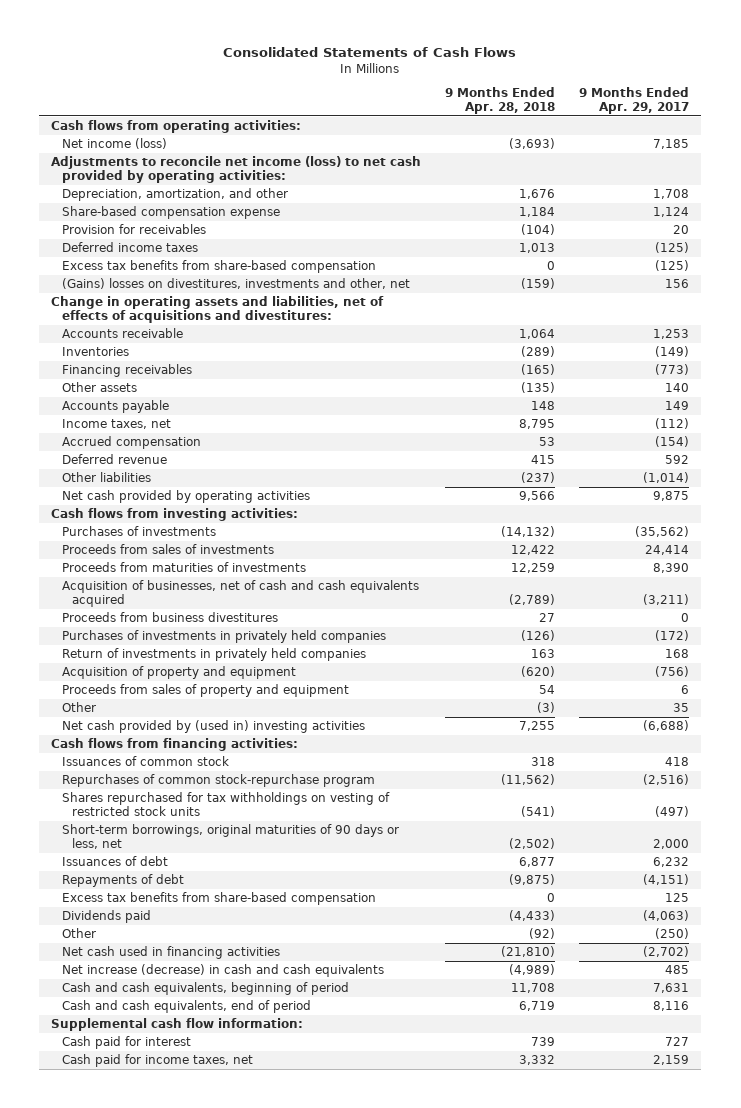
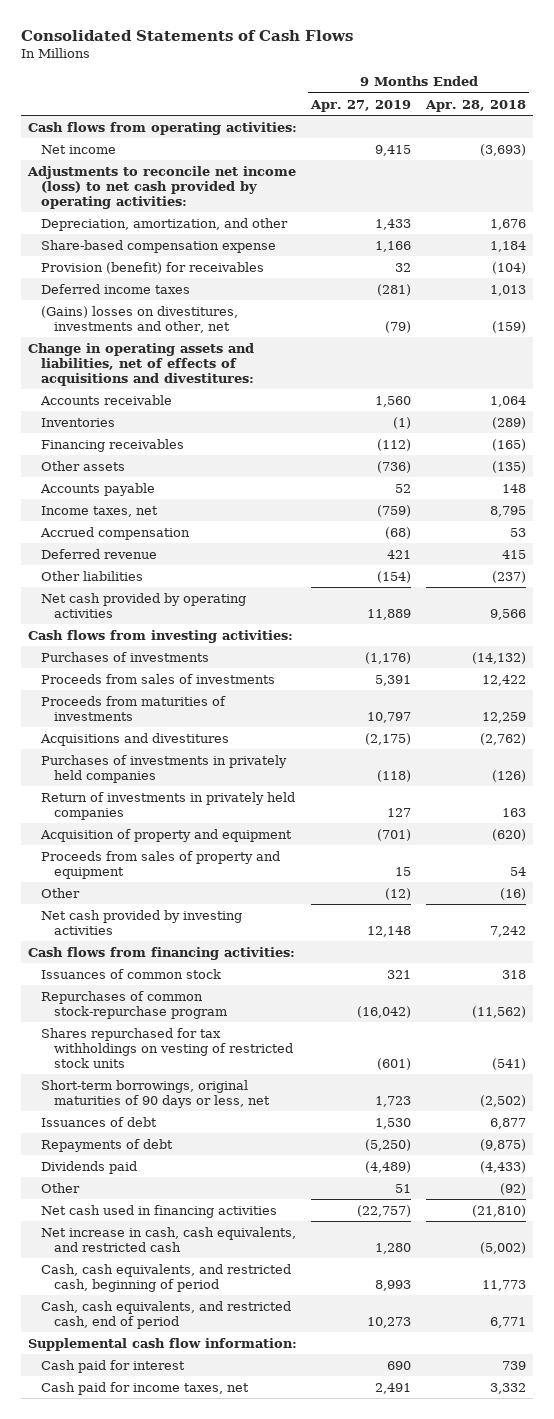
- | 9 Months Ended Apr. 28, 2018 | 9 Months Ended Apr. 29, 2017
+ | 9 Months Ended Apr. 27, 2019 | 9 Months Ended Apr. 28, 2018
- Net income (loss) | (3,693) | 7,185
+ Net income | 9,415 | (3,693)
- Provision for receivables | (104) | 20
+ Provision (benefit) for receivables | 32 | (104)
- Excess tax benefits from share-based compensation | 0 | (125)
- Acquisition of businesses, net of cash and cash equivalents acquired | (2,789) | (3,211)
- Proceeds from business divestitures | 27 | 0
+ Acquisitions and divestitures | (2,175) | (2,762)
- Other | (3) | 35
- Net cash provided by (used in) investing activities | 7,255 | (6,688)
+ Other | (12) | (16)
+ Net cash provided by investing activities | 12,148 | 7,242
- Excess tax benefits from share-based compensation | 0 | 125
- Net increase (decrease) in cash and cash equivalents | (4,989) | 485
- Cash and cash equivalents, beginning of period | 11,708 | 7,631
- Cash and cash equivalents, end of period | 6,719 | 8,116
+ Net increase in cash, cash equivalents, and restricted cash | 1,280 | (5,002)
+ Cash, cash equivalents, and restricted cash, beginning of period | 8,993 | 11,773
+ Cash, cash equivalents, and restricted cash, end of period | 10,273 | 6,771

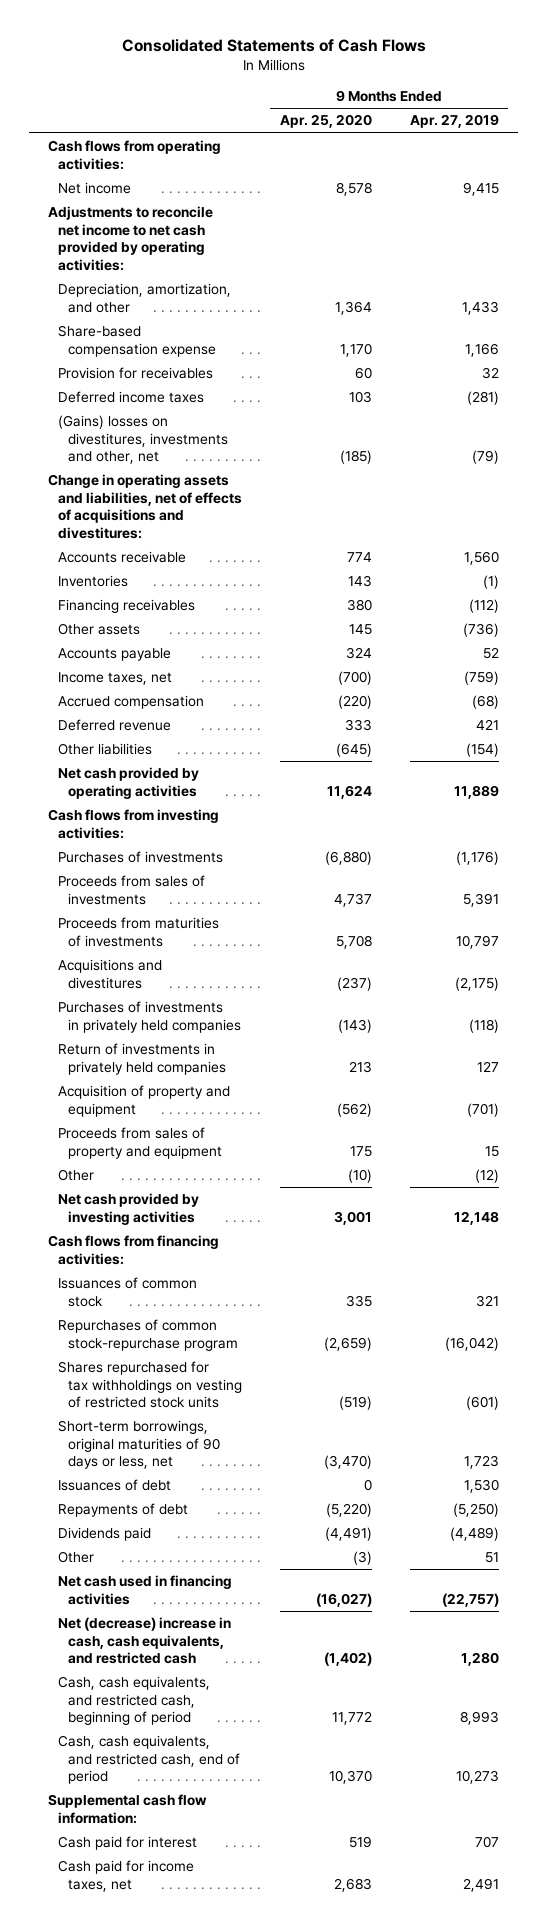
- | 9 Months Ended Apr. 27, 2019 | 9 Months Ended Apr. 28, 2018
+ | 9 Months Ended Apr. 25, 2020 | 9 Months Ended Apr. 27, 2019
- Adjustments to reconcile net income (loss) to net cash provided by operating activities:
+ Adjustments to reconcile net income to net cash provided by operating activities:
- Provision (benefit) for receivables | 32 | (104)
+ Provision for receivables | 60 | 32
- Net increase in cash, cash equivalents, and restricted cash | 1,280 | (5,002)
+ Net (decrease) increase in cash, cash equivalents, and restricted cash | (1,402) | 1,280
- Cash paid for interest | 690 | 739
+ Cash paid for interest | 519 | 707

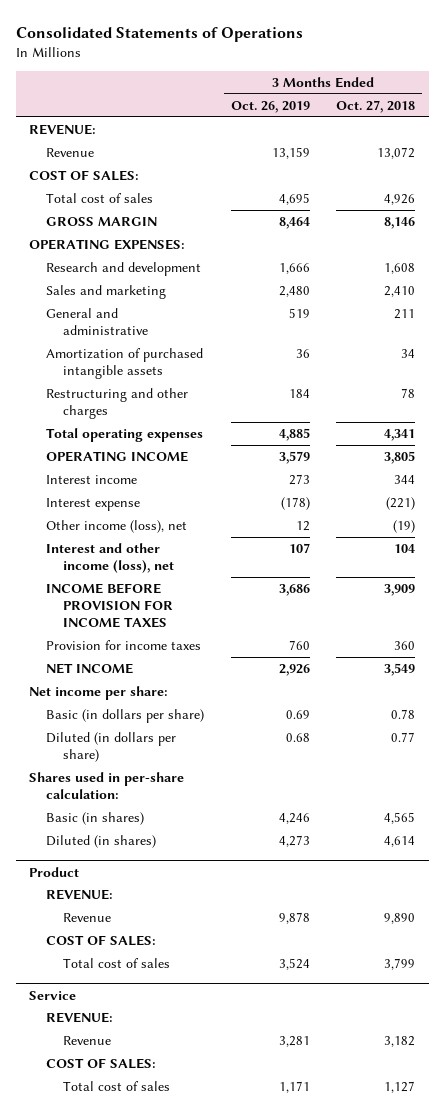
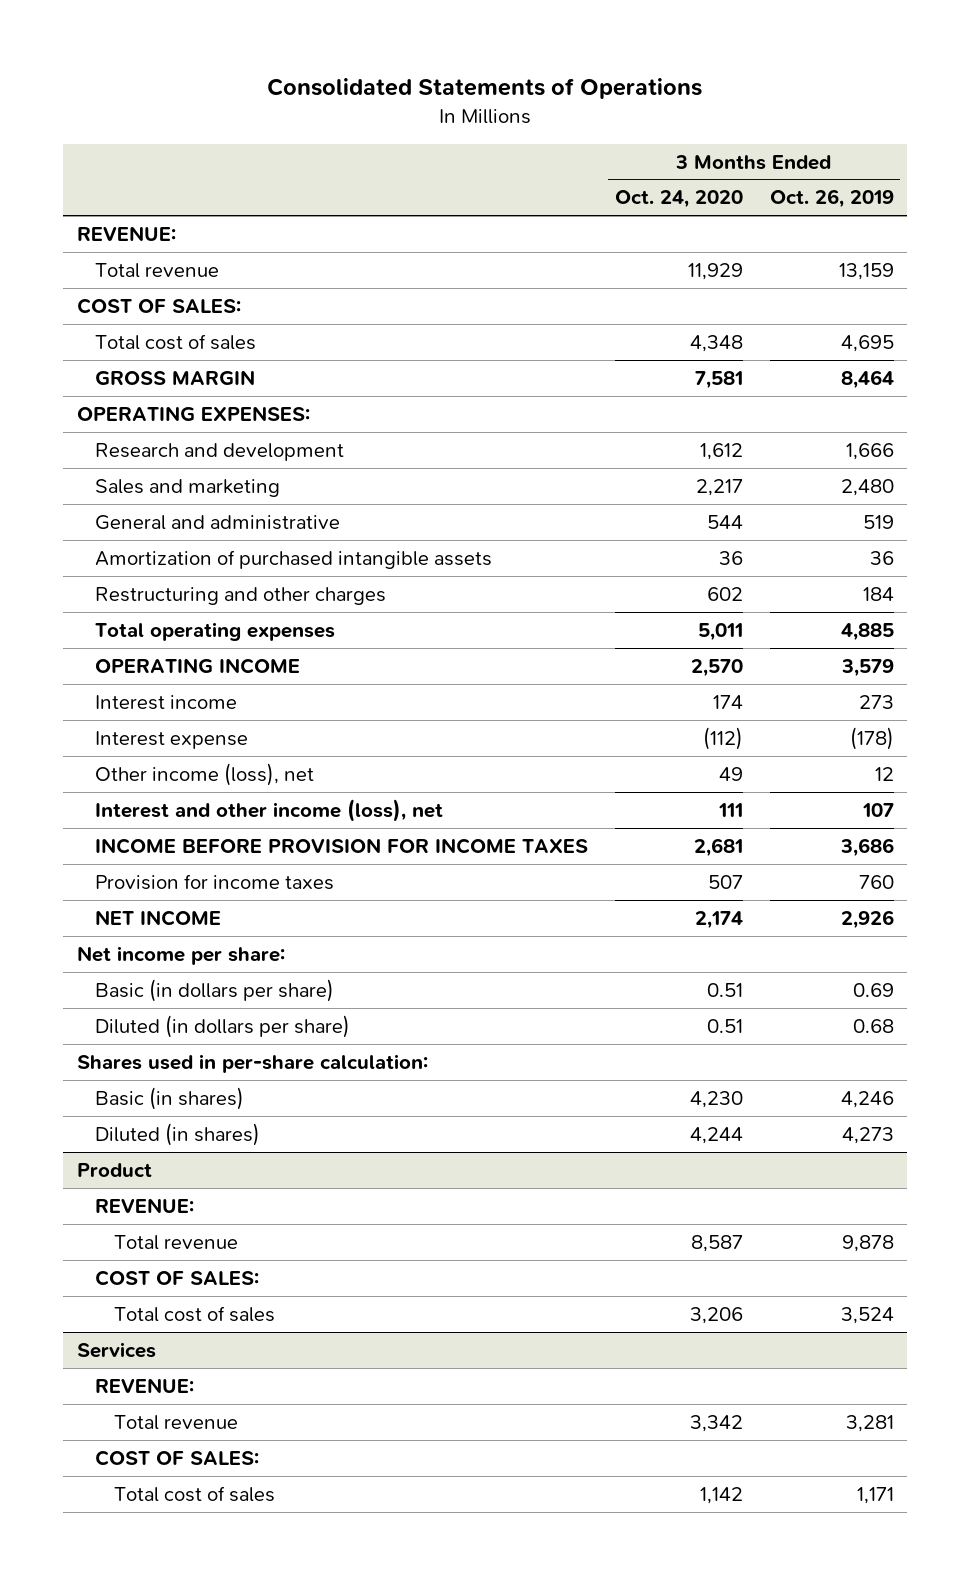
- | 3 Months Ended Oct. 26, 2019 | 3 Months Ended Oct. 27, 2018
+ | 3 Months Ended Oct. 24, 2020 | 3 Months Ended Oct. 26, 2019
- Revenue | 13,159 | 13,072
+ Total revenue | 11,929 | 13,159
@ Product
- Revenue | 9,878 | 9,890
+ Total revenue | 8,587 | 9,878
- Service
+ Services
- Revenue | 3,281 | 3,182
+ Total revenue | 3,342 | 3,281

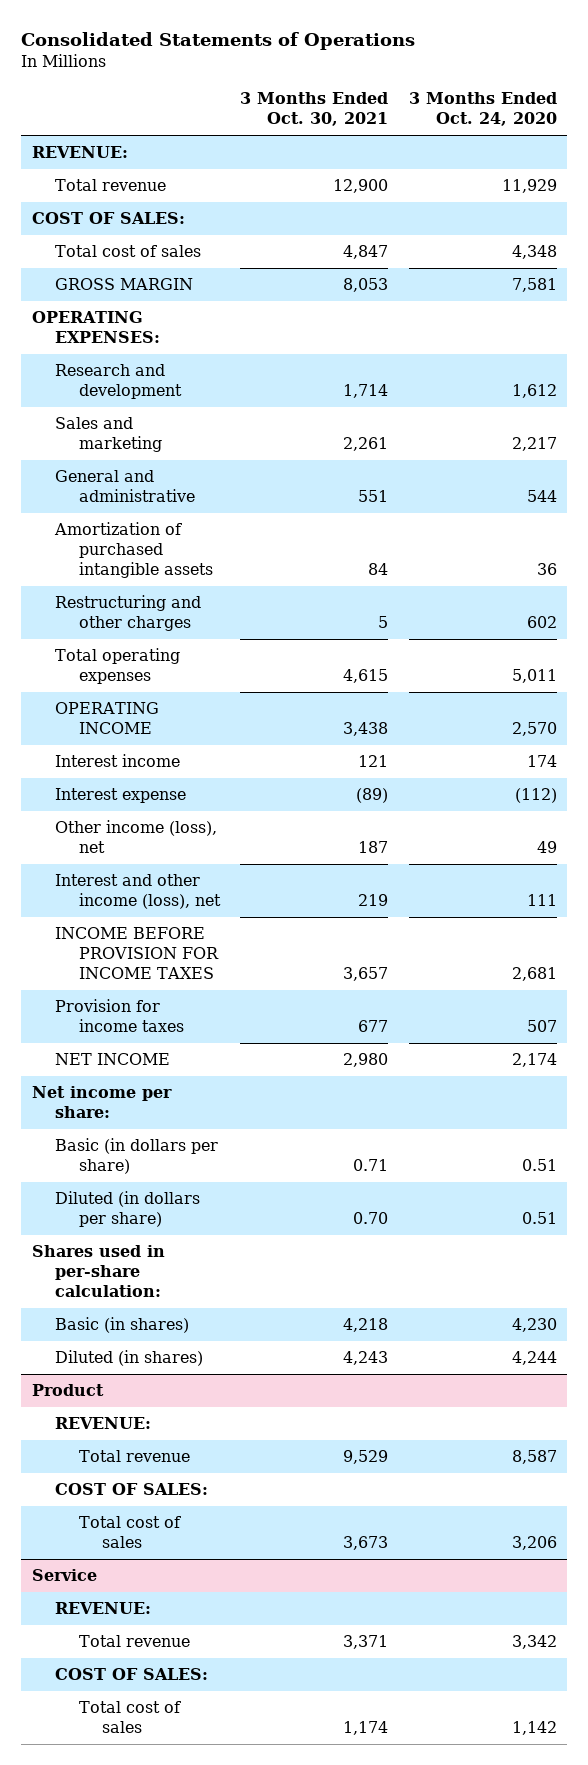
- | 3 Months Ended Oct. 24, 2020 | 3 Months Ended Oct. 26, 2019
+ | 3 Months Ended Oct. 30, 2021 | 3 Months Ended Oct. 24, 2020
- Services
+ Service

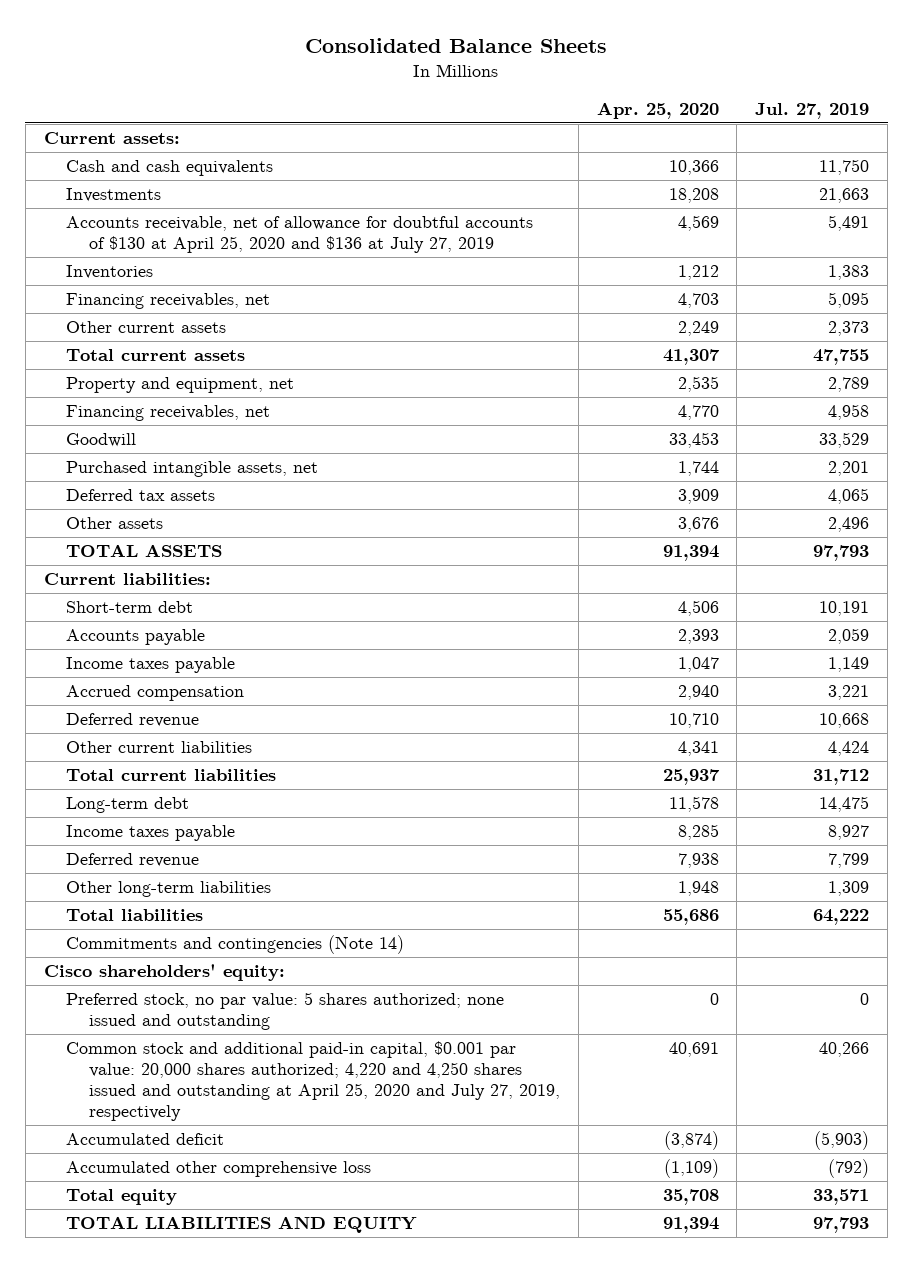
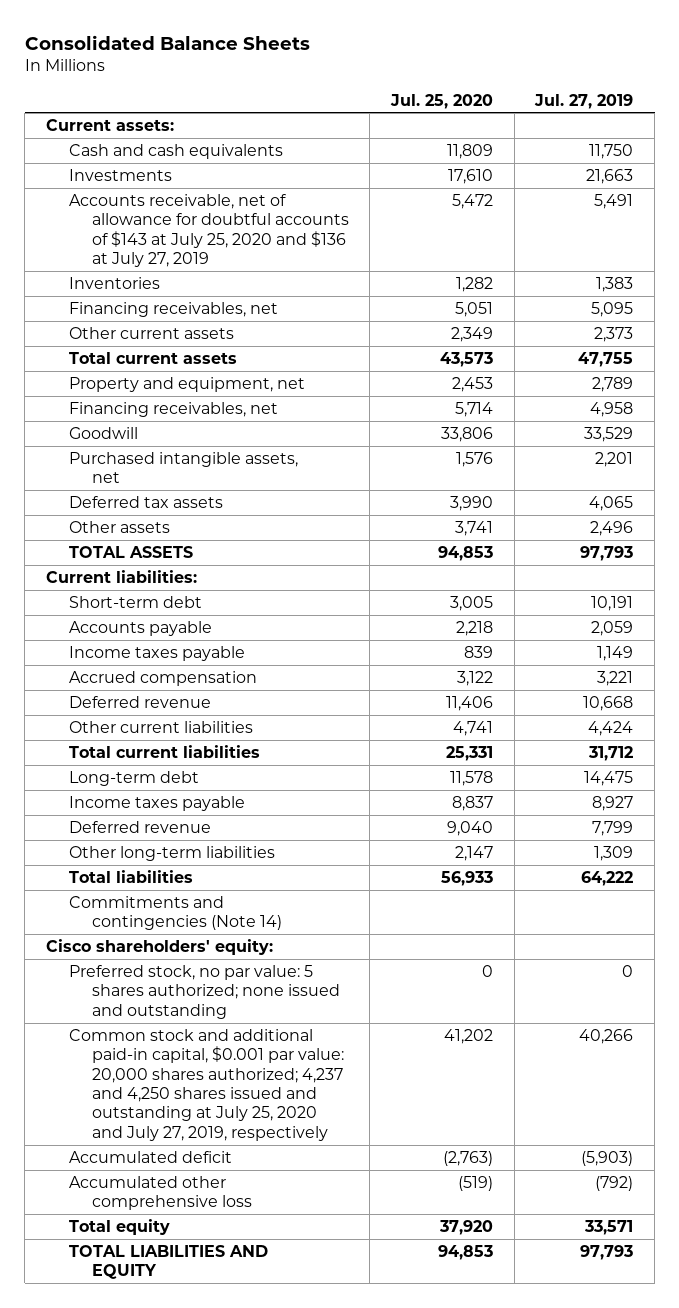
- | Apr. 25, 2020 | Jul. 27, 2019
+ | Jul. 25, 2020 | Jul. 27, 2019
- Accounts receivable, net of allowance for doubtful accounts of $130 at April 25, 2020 and $136 at July 27, 2019 | 4,569 | 5,491
+ Accounts receivable, net of allowance for doubtful accounts of $143 at July 25, 2020 and $136 at July 27, 2019 | 5,472 | 5,491
- Common stock and additional paid-in capital, $0.001 par value: 20,000 shares authorized; 4,220 and 4,250 shares issued and outstanding at April 25, 2020 and July 27, 2019, respectively | 40,691 | 40,266
+ Common stock and additional paid-in capital, $0.001 par value: 20,000 shares authorized; 4,237 and 4,250 shares issued and outstanding at July 25, 2020 and July 27, 2019, respectively | 41,202 | 40,266

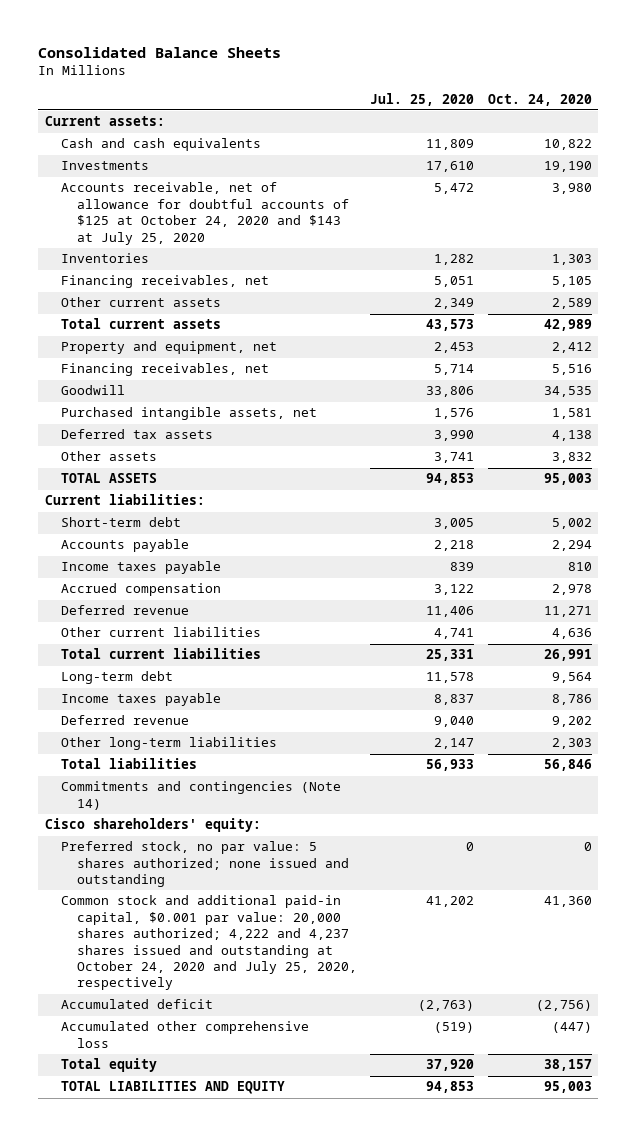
- | Jul. 25, 2020 | Jul. 27, 2019
+ | Jul. 25, 2020 | Oct. 24, 2020
- Accounts receivable, net of allowance for doubtful accounts of $143 at July 25, 2020 and $136 at July 27, 2019 | 5,472 | 5,491
+ Accounts receivable, net of allowance for doubtful accounts of $125 at October 24, 2020 and $143 at July 25, 2020 | 5,472 | 3,980
- Common stock and additional paid-in capital, $0.001 par value: 20,000 shares authorized; 4,237 and 4,250 shares issued and outstanding at July 25, 2020 and July 27, 2019, respectively | 41,202 | 40,266
+ Common stock and additional paid-in capital, $0.001 par value: 20,000 shares authorized; 4,222 and 4,237 shares issued and outstanding at October 24, 2020 and July 25, 2020, respectively | 41,202 | 41,360

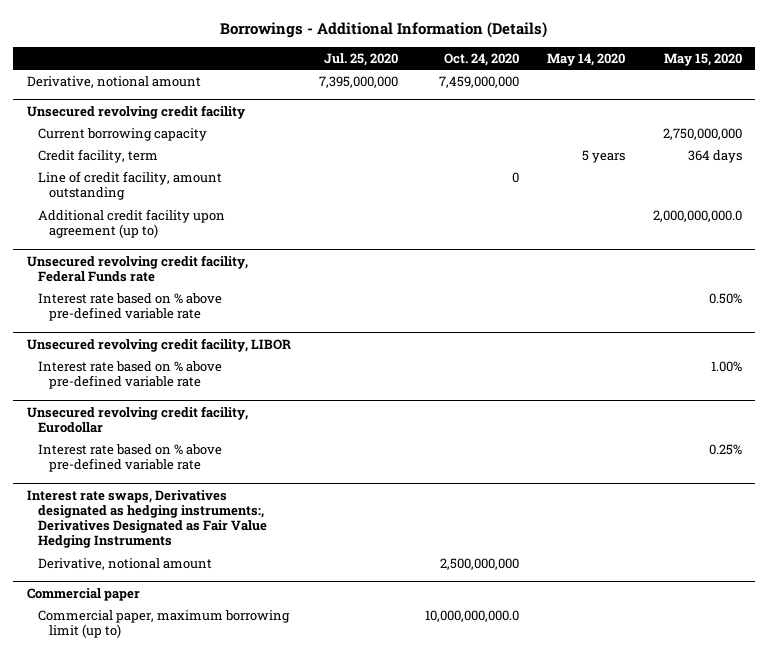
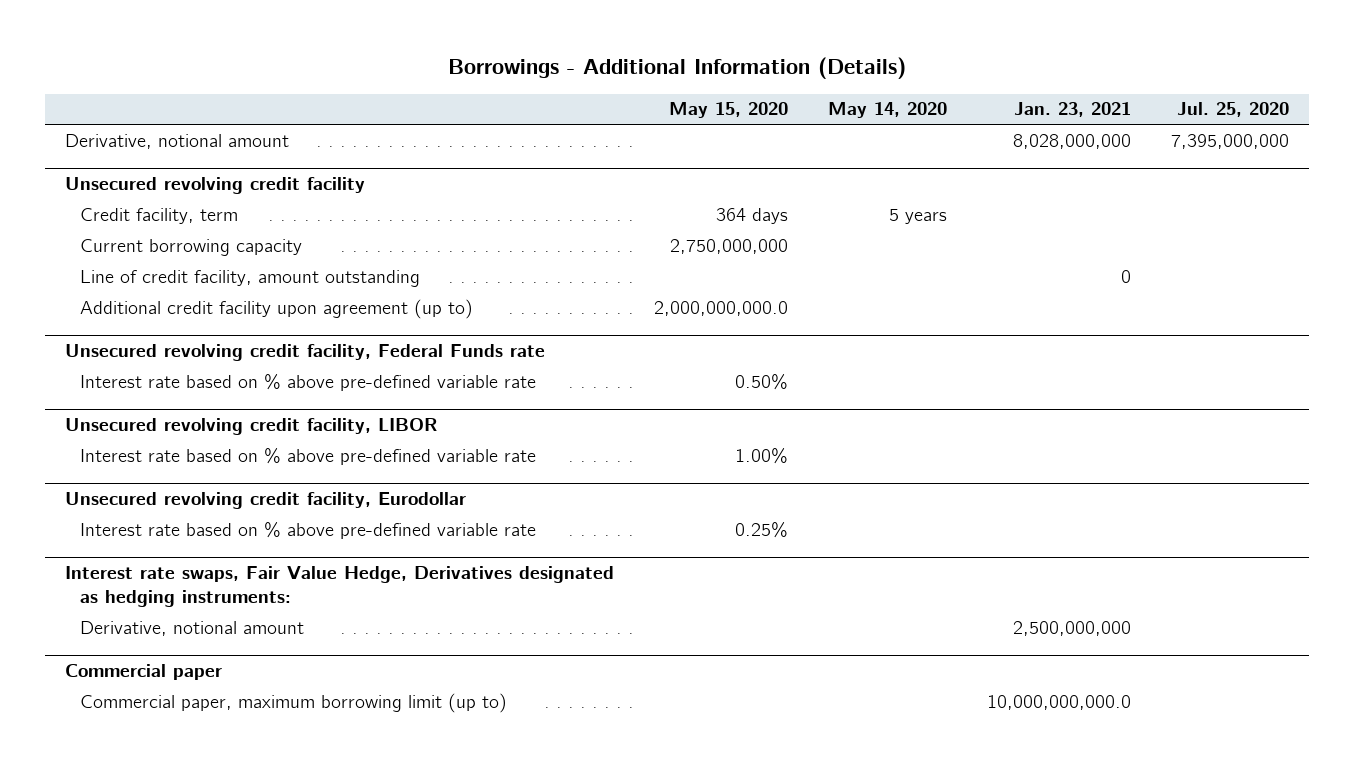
- | Jul. 25, 2020 | Oct. 24, 2020 | May 14, 2020 | May 15, 2020
+ | May 15, 2020 | May 14, 2020 | Jan. 23, 2021 | Jul. 25, 2020
@ Unsecured revolving credit facility
moved down: Current borrowing capacity | 2,750,000,000 | | |
- Interest rate swaps, Derivatives designated as hedging instruments:, Derivatives Designated as Fair Value Hedging Instruments
+ Interest rate swaps, Fair Value Hedge, Derivatives designated as hedging instruments:

